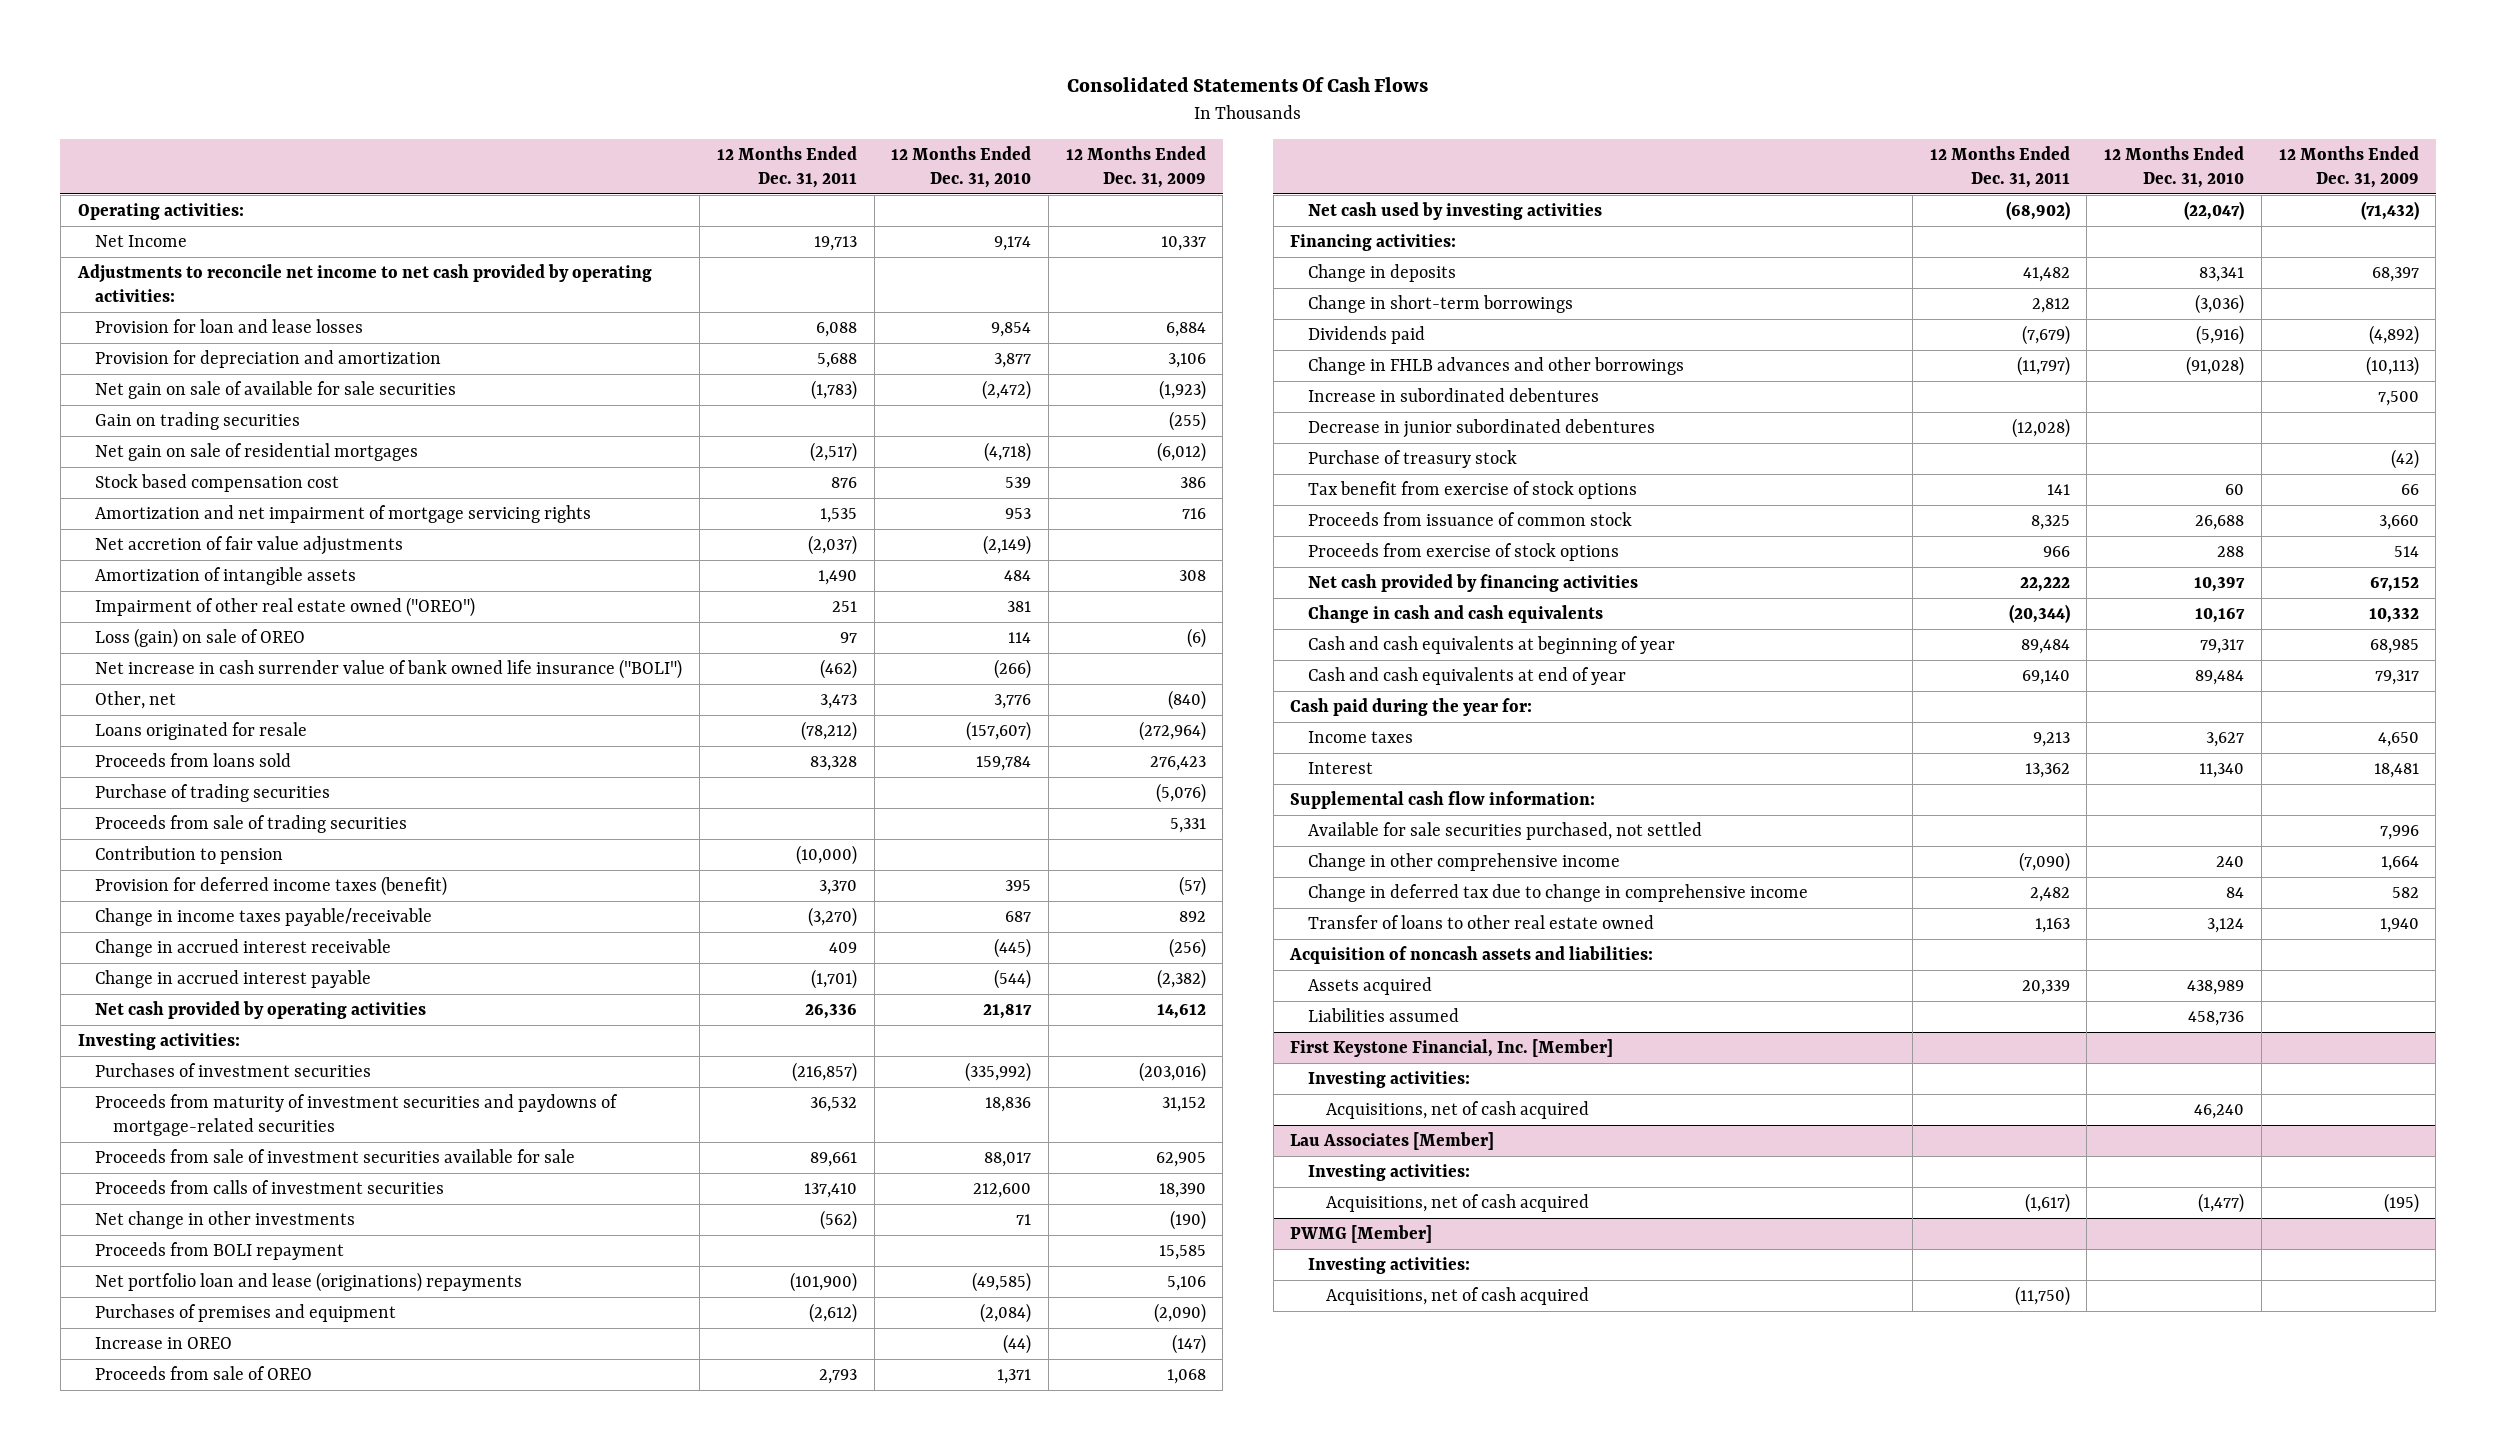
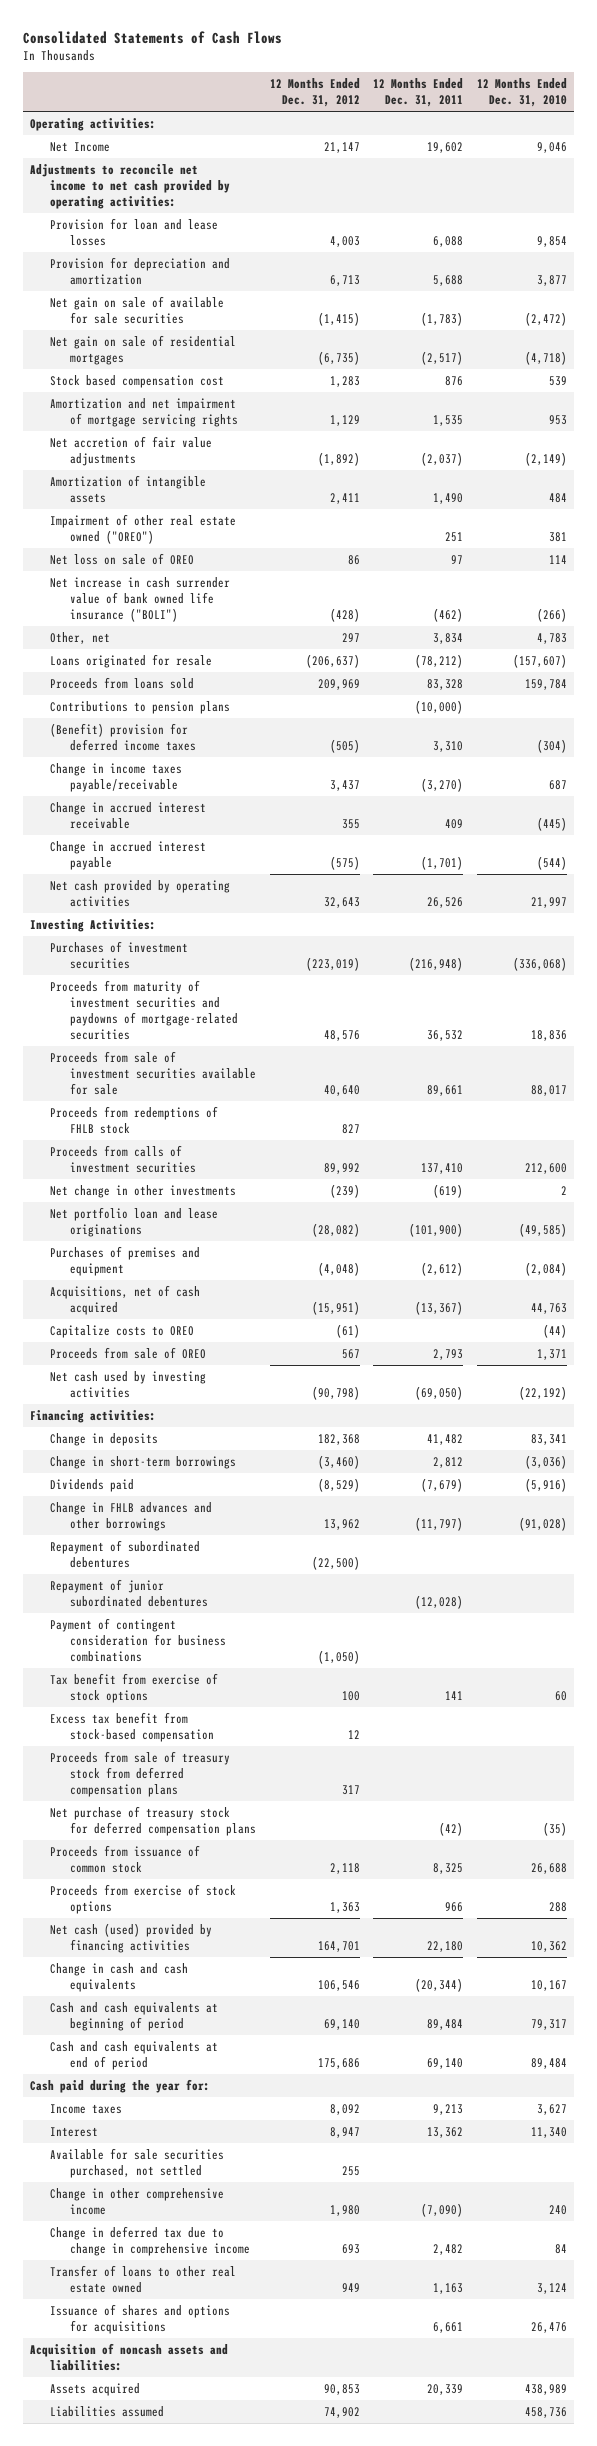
- Consolidated Statements Of Cash Flows
+ Consolidated Statements of Cash Flows
- | 12 Months Ended Dec. 31, 2011 | 12 Months Ended Dec. 31, 2010 | 12 Months Ended Dec. 31, 2009
+ | 12 Months Ended Dec. 31, 2012 | 12 Months Ended Dec. 31, 2011 | 12 Months Ended Dec. 31, 2010
- Net Income | 19,713 | 9,174 | 10,337
+ Net Income | 21,147 | 19,602 | 9,046
- Gain on trading securities | | | (255)
- Loss (gain) on sale of OREO | 97 | 114 | (6)
+ Net loss on sale of OREO | 86 | 97 | 114
- Other, net | 3,473 | 3,776 | (840)
+ Other, net | 297 | 3,834 | 4,783
- Purchase of trading securities | | | (5,076)
- Proceeds from sale of trading securities | | | 5,331
- Contribution to pension | (10,000) | |
- Provision for deferred income taxes (benefit) | 3,370 | 395 | (57)
+ Contributions to pension plans | | (10,000) |
+ (Benefit) provision for deferred income taxes | (505) | 3,310 | (304)
- Net cash provided by operating activities | 26,336 | 21,817 | 14,612
- Investing activities:
- Purchases of investment securities | (216,857) | (335,992) | (203,016)
+ Net cash provided by operating activities | 32,643 | 26,526 | 21,997
+ Investing Activities:
+ Purchases of investment securities | (223,019) | (216,948) | (336,068)
+ Proceeds from redemptions of FHLB stock | 827 | |
- Net change in other investments | (562) | 71 | (190)
- Proceeds from BOLI repayment | | | 15,585
- Net portfolio loan and lease (originations) repayments | (101,900) | (49,585) | 5,106
+ Net change in other investments | (239) | (619) | 2
+ Net portfolio loan and lease originations | (28,082) | (101,900) | (49,585)
- Increase in OREO | | (44) | (147)
+ Acquisitions, net of cash acquired | (15,951) | (13,367) | 44,763
+ Capitalize costs to OREO | (61) | | (44)
- Net cash used by investing activities | (68,902) | (22,047) | (71,432)
+ Net cash used by investing activities | (90,798) | (69,050) | (22,192)
- Increase in subordinated debentures | | | 7,500
- Decrease in junior subordinated debentures | (12,028) | |
- Purchase of treasury stock | | | (42)
+ Repayment of subordinated debentures | (22,500) | |
+ Repayment of junior subordinated debentures | | (12,028) |
+ Payment of contingent consideration for business combinations | (1,050) | |
+ Excess tax benefit from stock-based compensation | 12 | |
+ Proceeds from sale of treasury stock from deferred compensation plans | 317 | |
+ Net purchase of treasury stock for deferred compensation plans | | (42) | (35)
- Net cash provided by financing activities | 22,222 | 10,397 | 67,152
+ Net cash (used) provided by financing activities | 164,701 | 22,180 | 10,362
- Cash and cash equivalents at beginning of year | 89,484 | 79,317 | 68,985
- Cash and cash equivalents at end of year | 69,140 | 89,484 | 79,317
+ Cash and cash equivalents at beginning of period | 69,140 | 89,484 | 79,317
+ Cash and cash equivalents at end of period | 175,686 | 69,140 | 89,484
- Supplemental cash flow information:
+ Issuance of shares and options for acquisitions | | 6,661 | 26,476
- First Keystone Financial, Inc. [Member]
- Investing activities:
- Acquisitions, net of cash acquired | | 46,240 |
- Lau Associates [Member]
- Investing activities:
- Acquisitions, net of cash acquired | (1,617) | (1,477) | (195)
- PWMG [Member]
- Investing activities:
- Acquisitions, net of cash acquired | (11,750) | |

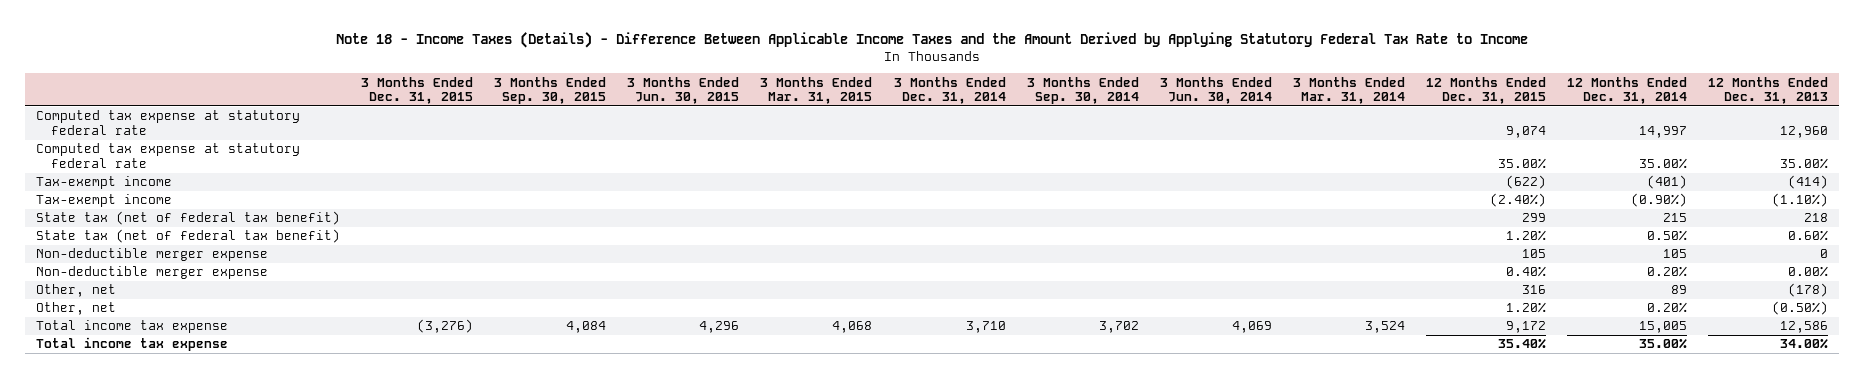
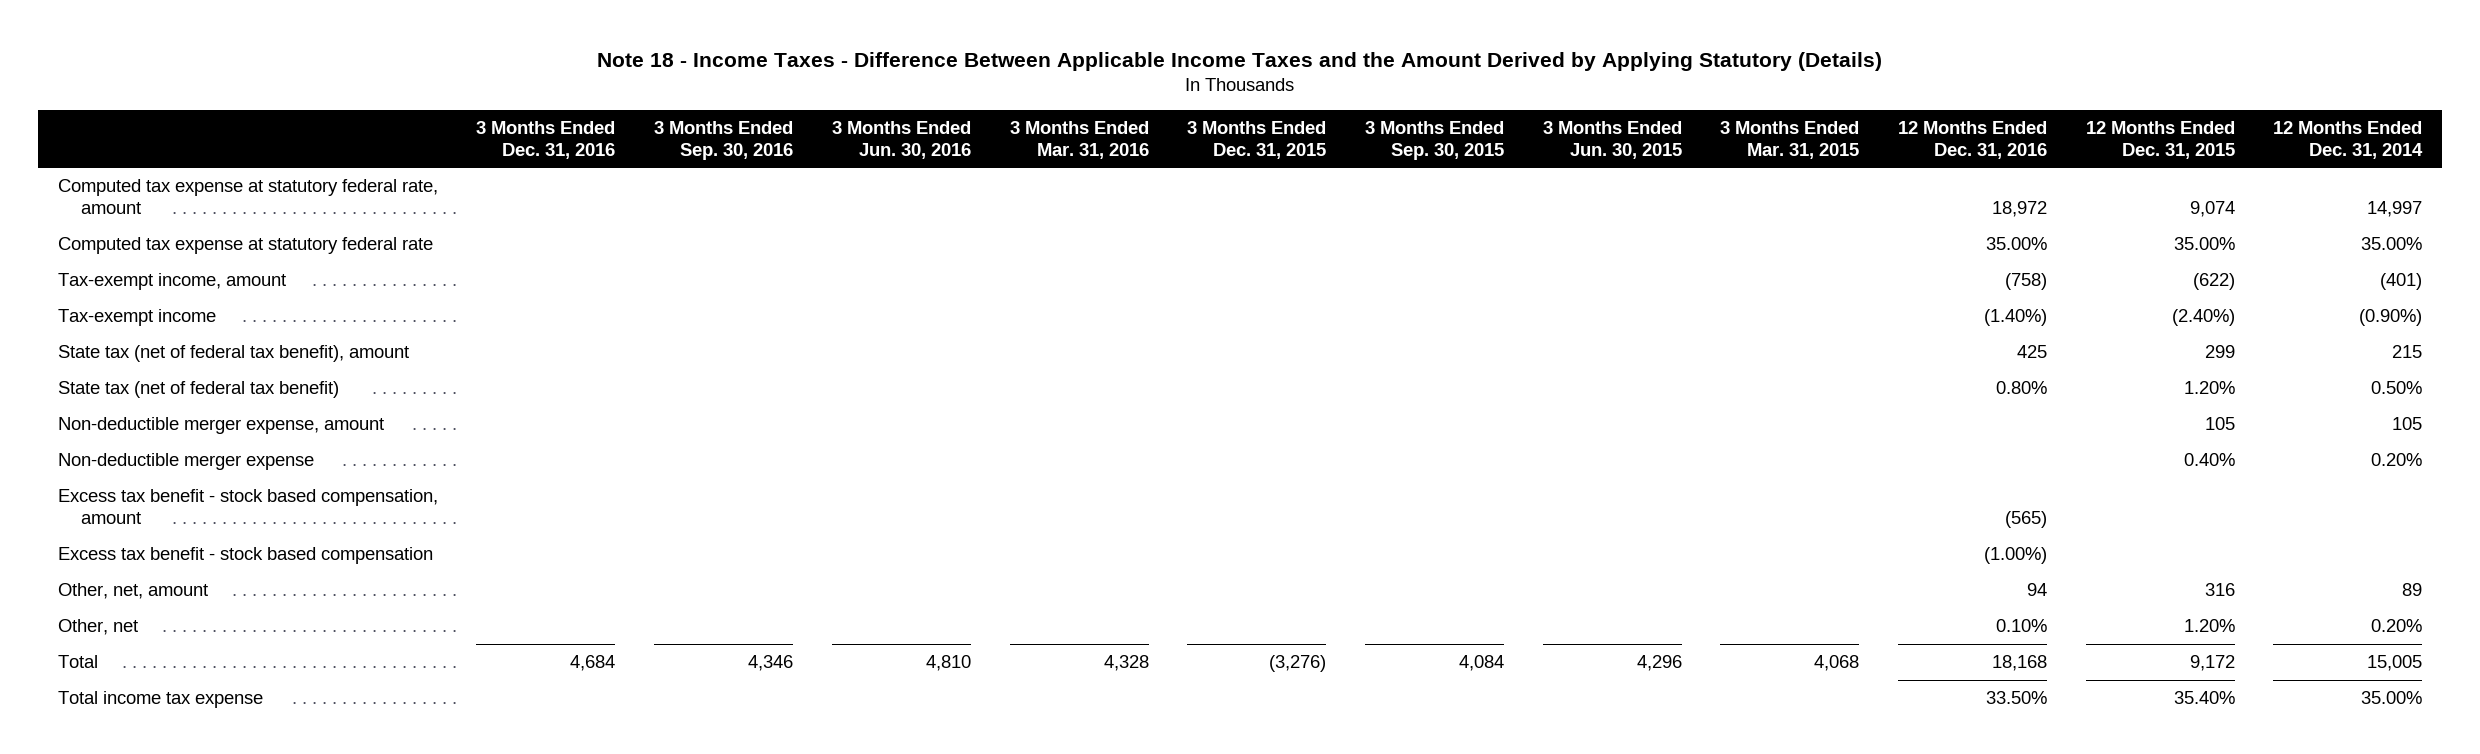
- Note 18 - Income Taxes (Details) - Difference Between Applicable Income Taxes and the Amount Derived by Applying Statutory Federal Tax Rate to Income
+ Note 18 - Income Taxes - Difference Between Applicable Income Taxes and the Amount Derived by Applying Statutory (Details)
- | 3 Months Ended Dec. 31, 2015 | 3 Months Ended Sep. 30, 2015 | 3 Months Ended Jun. 30, 2015 | 3 Months Ended Mar. 31, 2015 | 3 Months Ended Dec. 31, 2014 | 3 Months Ended Sep. 30, 2014 | 3 Months Ended Jun. 30, 2014 | 3 Months Ended Mar. 31, 2014 | 12 Months Ended Dec. 31, 2015 | 12 Months Ended Dec. 31, 2014 | 12 Months Ended Dec. 31, 2013
+ | 3 Months Ended Dec. 31, 2016 | 3 Months Ended Sep. 30, 2016 | 3 Months Ended Jun. 30, 2016 | 3 Months Ended Mar. 31, 2016 | 3 Months Ended Dec. 31, 2015 | 3 Months Ended Sep. 30, 2015 | 3 Months Ended Jun. 30, 2015 | 3 Months Ended Mar. 31, 2015 | 12 Months Ended Dec. 31, 2016 | 12 Months Ended Dec. 31, 2015 | 12 Months Ended Dec. 31, 2014
- Computed tax expense at statutory federal rate | | | | | | | | | 9,074 | 14,997 | 12,960
+ Computed tax expense at statutory federal rate, amount | | | | | | | | | 18,972 | 9,074 | 14,997
- Tax-exempt income | | | | | | | | | (622) | (401) | (414)
+ Tax-exempt income, amount | | | | | | | | | (758) | (622) | (401)
- State tax (net of federal tax benefit) | | | | | | | | | 299 | 215 | 218
+ State tax (net of federal tax benefit), amount | | | | | | | | | 425 | 299 | 215
- Non-deductible merger expense | | | | | | | | | 105 | 105 | 0
+ Non-deductible merger expense, amount | | | | | | | | | | 105 | 105
- Other, net | | | | | | | | | 316 | 89 | (178)
+ Excess tax benefit - stock based compensation, amount | | | | | | | | | (565) | |
+ Excess tax benefit - stock based compensation | | | | | | | | | (1.00%) | |
+ Other, net, amount | | | | | | | | | 94 | 316 | 89
- Total income tax expense | (3,276) | 4,084 | 4,296 | 4,068 | 3,710 | 3,702 | 4,069 | 3,524 | 9,172 | 15,005 | 12,586
+ Total | 4,684 | 4,346 | 4,810 | 4,328 | (3,276) | 4,084 | 4,296 | 4,068 | 18,168 | 9,172 | 15,005

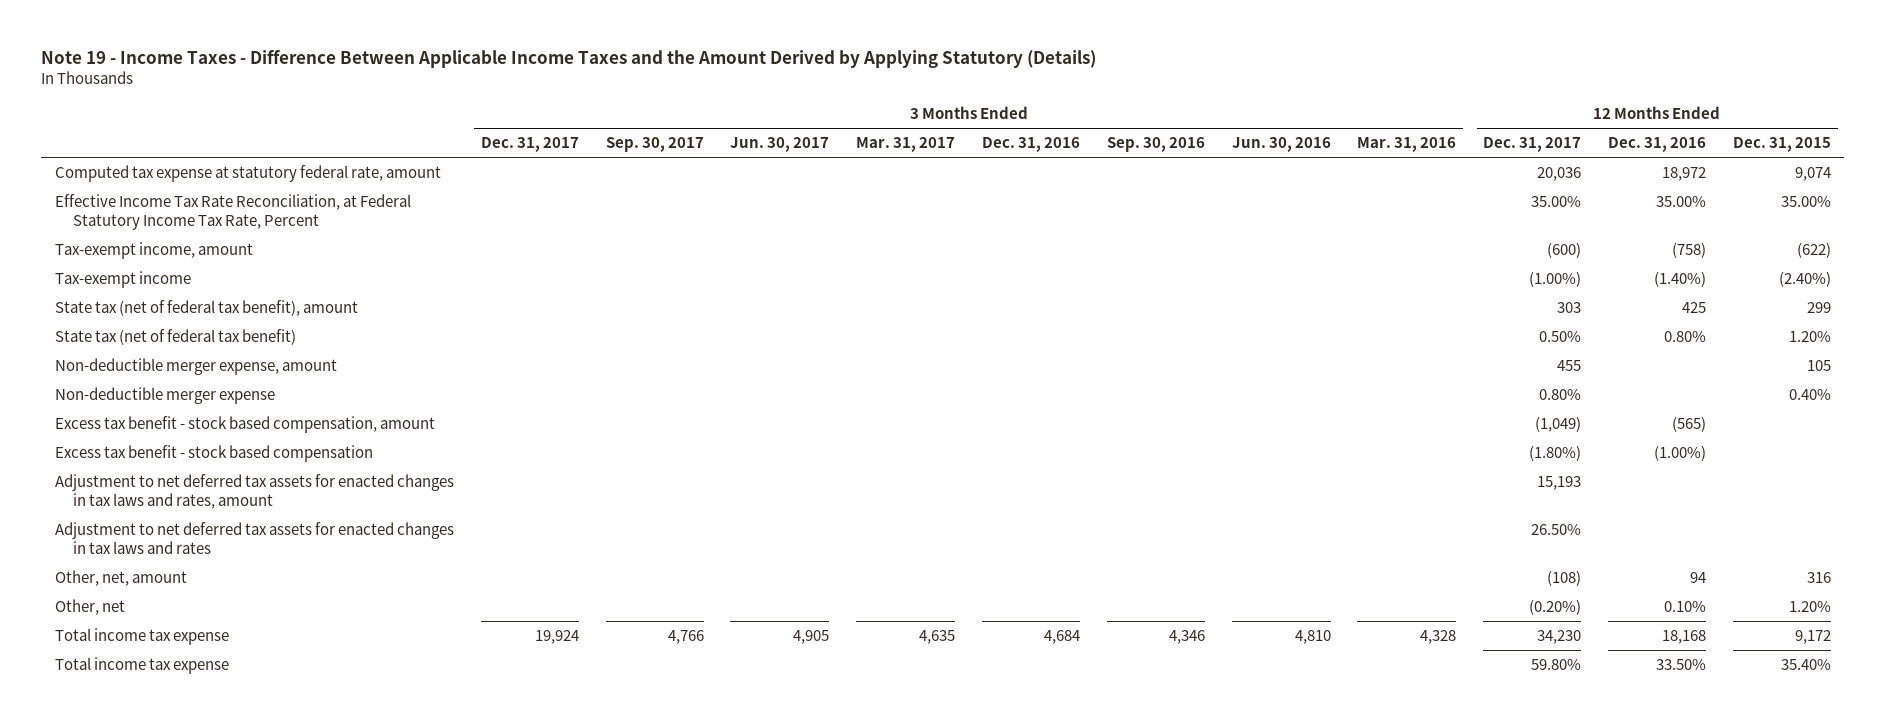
- Note 18 - Income Taxes - Difference Between Applicable Income Taxes and the Amount Derived by Applying Statutory (Details)
+ Note 19 - Income Taxes - Difference Between Applicable Income Taxes and the Amount Derived by Applying Statutory (Details)
- | 3 Months Ended Dec. 31, 2016 | 3 Months Ended Sep. 30, 2016 | 3 Months Ended Jun. 30, 2016 | 3 Months Ended Mar. 31, 2016 | 3 Months Ended Dec. 31, 2015 | 3 Months Ended Sep. 30, 2015 | 3 Months Ended Jun. 30, 2015 | 3 Months Ended Mar. 31, 2015 | 12 Months Ended Dec. 31, 2016 | 12 Months Ended Dec. 31, 2015 | 12 Months Ended Dec. 31, 2014
+ | 3 Months Ended Dec. 31, 2017 | 3 Months Ended Sep. 30, 2017 | 3 Months Ended Jun. 30, 2017 | 3 Months Ended Mar. 31, 2017 | 3 Months Ended Dec. 31, 2016 | 3 Months Ended Sep. 30, 2016 | 3 Months Ended Jun. 30, 2016 | 3 Months Ended Mar. 31, 2016 | 12 Months Ended Dec. 31, 2017 | 12 Months Ended Dec. 31, 2016 | 12 Months Ended Dec. 31, 2015
- Computed tax expense at statutory federal rate | | | | | | | | | 35.00% | 35.00% | 35.00%
+ Effective Income Tax Rate Reconciliation, at Federal Statutory Income Tax Rate, Percent | | | | | | | | | 35.00% | 35.00% | 35.00%
+ Adjustment to net deferred tax assets for enacted changes in tax laws and rates, amount | | | | | | | | | 15,193 | |
+ Adjustment to net deferred tax assets for enacted changes in tax laws and rates | | | | | | | | | 26.50% | |
- Total | 4,684 | 4,346 | 4,810 | 4,328 | (3,276) | 4,084 | 4,296 | 4,068 | 18,168 | 9,172 | 15,005
+ Total income tax expense | 19,924 | 4,766 | 4,905 | 4,635 | 4,684 | 4,346 | 4,810 | 4,328 | 34,230 | 18,168 | 9,172

